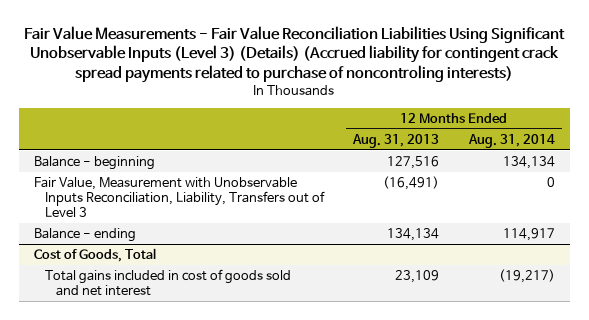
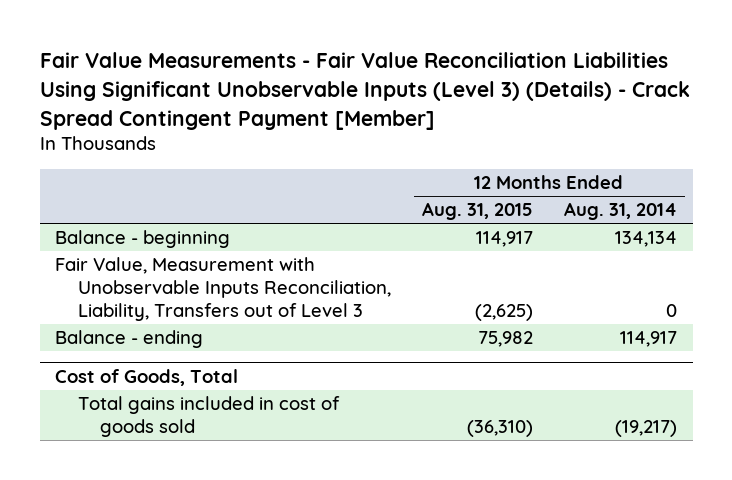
- Fair Value Measurements - Fair Value Reconciliation Liabilities Using Significant Unobservable Inputs (Level 3) (Details) (Accrued liability for contingent crack spread payments related to purchase of noncontroling interests)
+ Fair Value Measurements - Fair Value Reconciliation Liabilities Using Significant Unobservable Inputs (Level 3) (Details) - Crack Spread Contingent Payment [Member]
- | 12 Months Ended Aug. 31, 2013 | 12 Months Ended Aug. 31, 2014
+ | 12 Months Ended Aug. 31, 2015 | 12 Months Ended Aug. 31, 2014
@ Cost of Goods, Total
- Total gains included in cost of goods sold and net interest | 23,109 | (19,217)
+ Total gains included in cost of goods sold | (36,310) | (19,217)

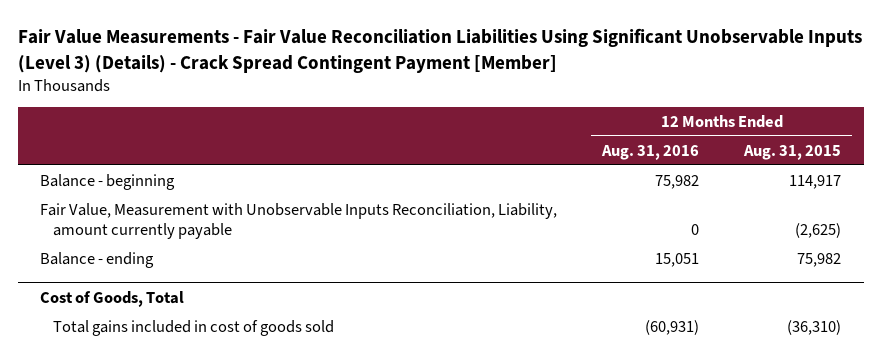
- | 12 Months Ended Aug. 31, 2015 | 12 Months Ended Aug. 31, 2014
+ | 12 Months Ended Aug. 31, 2016 | 12 Months Ended Aug. 31, 2015
- Fair Value, Measurement with Unobservable Inputs Reconciliation, Liability, Transfers out of Level 3 | (2,625) | 0
+ Fair Value, Measurement with Unobservable Inputs Reconciliation, Liability, amount currently payable | 0 | (2,625)

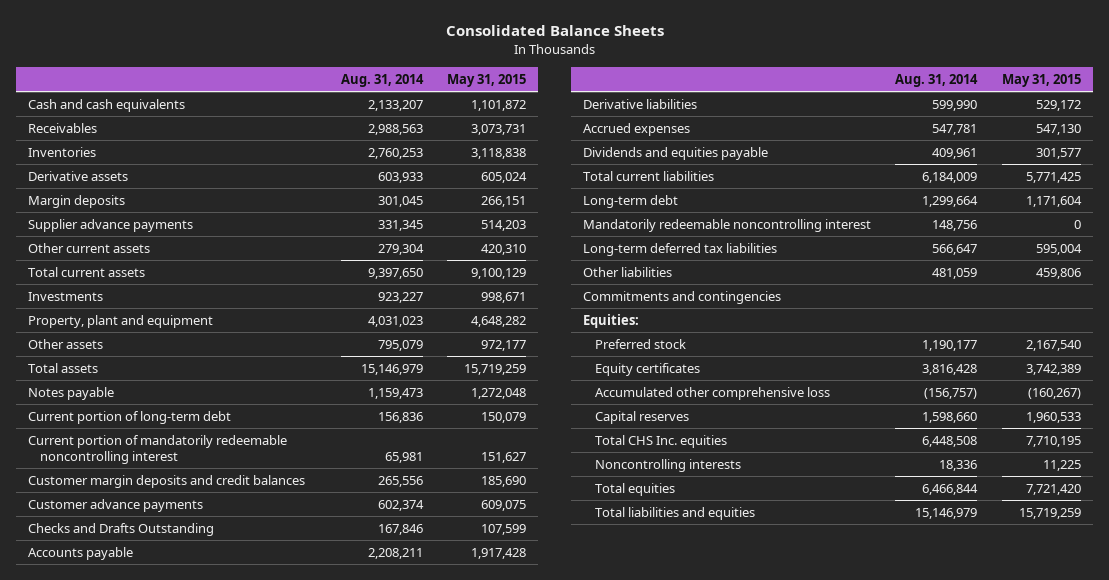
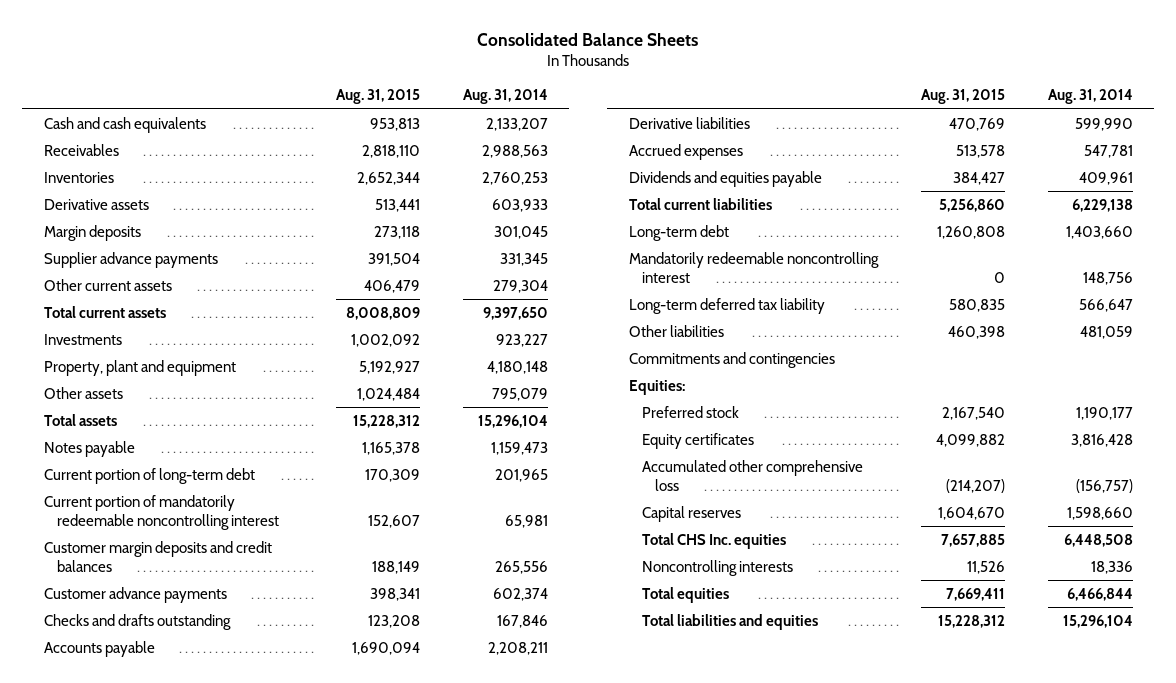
- | Aug. 31, 2014 | May 31, 2015
+ | Aug. 31, 2015 | Aug. 31, 2014
- Property, plant and equipment | 4,031,023 | 4,648,282
+ Property, plant and equipment | 5,192,927 | 4,180,148
- Total assets | 15,146,979 | 15,719,259
+ Total assets | 15,228,312 | 15,296,104
- Current portion of long-term debt | 156,836 | 150,079
+ Current portion of long-term debt | 170,309 | 201,965
- Checks and Drafts Outstanding | 167,846 | 107,599
+ Checks and drafts outstanding | 123,208 | 167,846
- Total current liabilities | 6,184,009 | 5,771,425
- Long-term debt | 1,299,664 | 1,171,604
+ Total current liabilities | 5,256,860 | 6,229,138
+ Long-term debt | 1,260,808 | 1,403,660
- Long-term deferred tax liabilities | 566,647 | 595,004
+ Long-term deferred tax liability | 580,835 | 566,647
- Total liabilities and equities | 15,146,979 | 15,719,259
+ Total liabilities and equities | 15,228,312 | 15,296,104

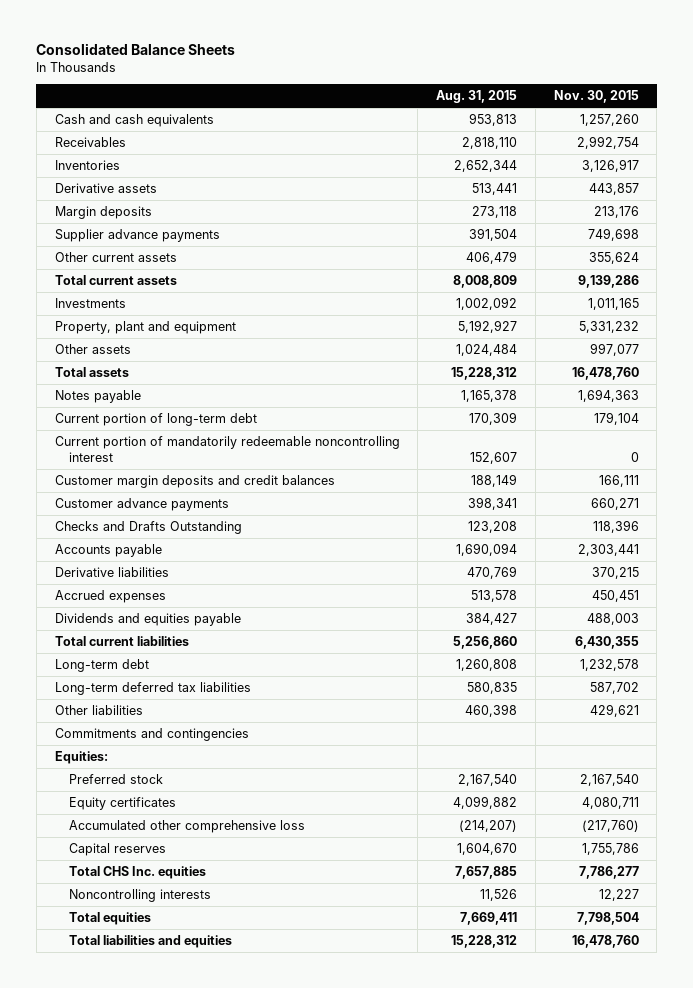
- | Aug. 31, 2015 | Aug. 31, 2014
+ | Aug. 31, 2015 | Nov. 30, 2015
- Checks and drafts outstanding | 123,208 | 167,846
+ Checks and Drafts Outstanding | 123,208 | 118,396
- Mandatorily redeemable noncontrolling interest | 0 | 148,756
- Long-term deferred tax liability | 580,835 | 566,647
+ Long-term deferred tax liabilities | 580,835 | 587,702

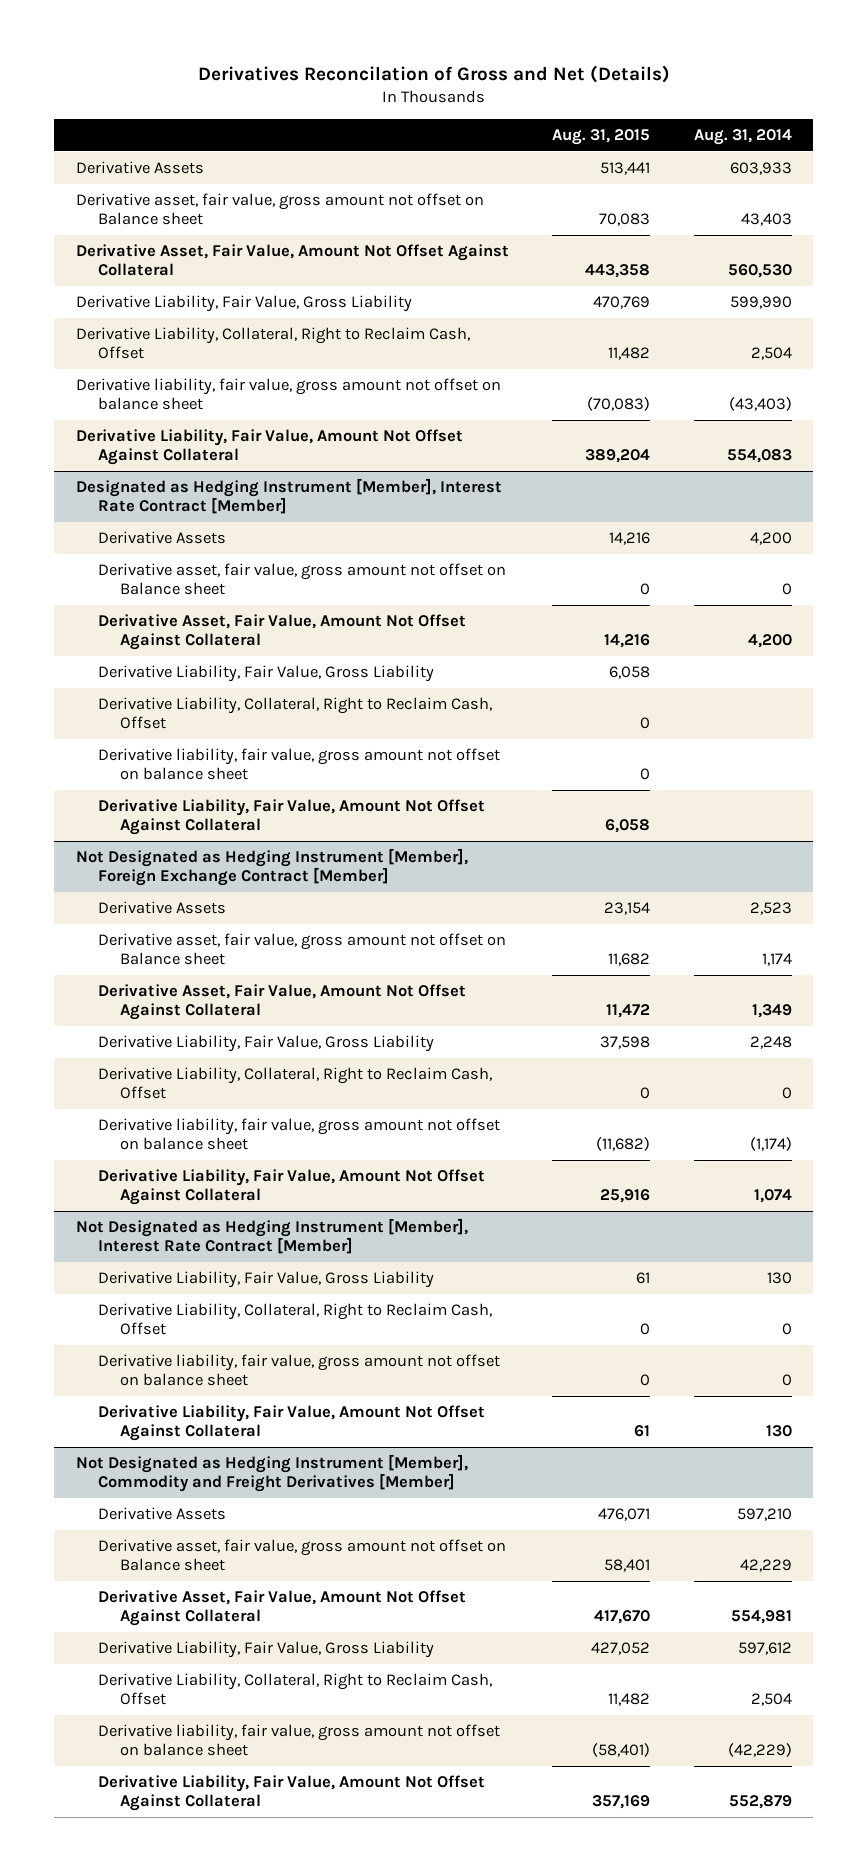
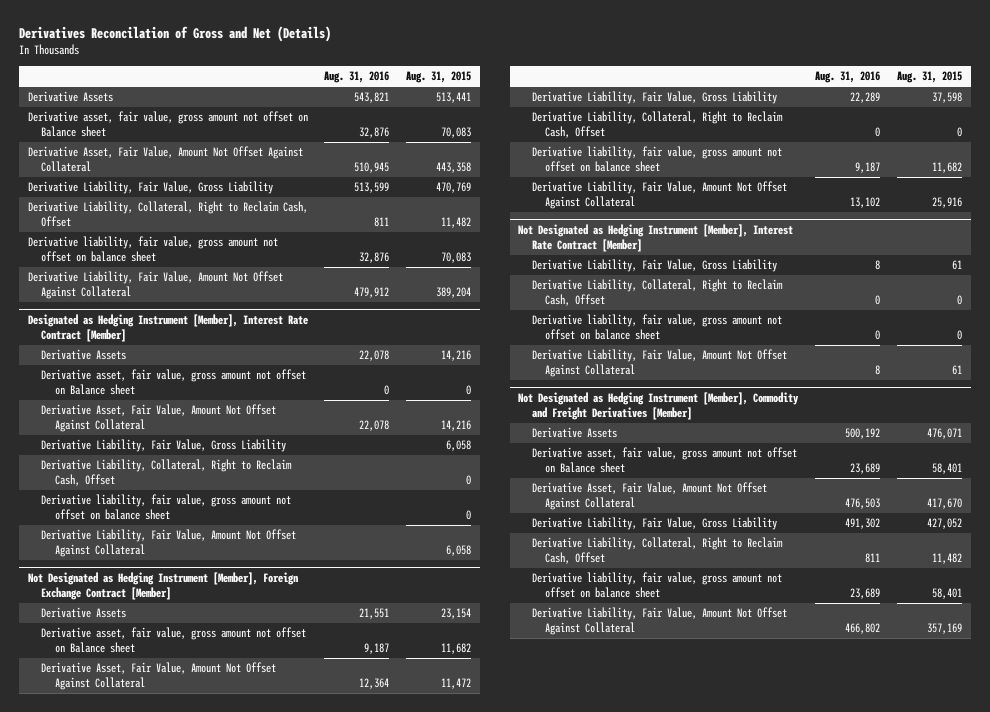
- | Aug. 31, 2015 | Aug. 31, 2014
+ | Aug. 31, 2016 | Aug. 31, 2015
- Derivative liability, fair value, gross amount not offset on balance sheet | (70,083) | (43,403)
+ Derivative liability, fair value, gross amount not offset on balance sheet | 32,876 | 70,083
@ Not Designated as Hedging Instrument [Member], Foreign Exchange Contract [Member]
- Derivative liability, fair value, gross amount not offset on balance sheet | (11,682) | (1,174)
+ Derivative liability, fair value, gross amount not offset on balance sheet | 9,187 | 11,682
@ Not Designated as Hedging Instrument [Member], Commodity and Freight Derivatives [Member]
- Derivative liability, fair value, gross amount not offset on balance sheet | (58,401) | (42,229)
+ Derivative liability, fair value, gross amount not offset on balance sheet | 23,689 | 58,401

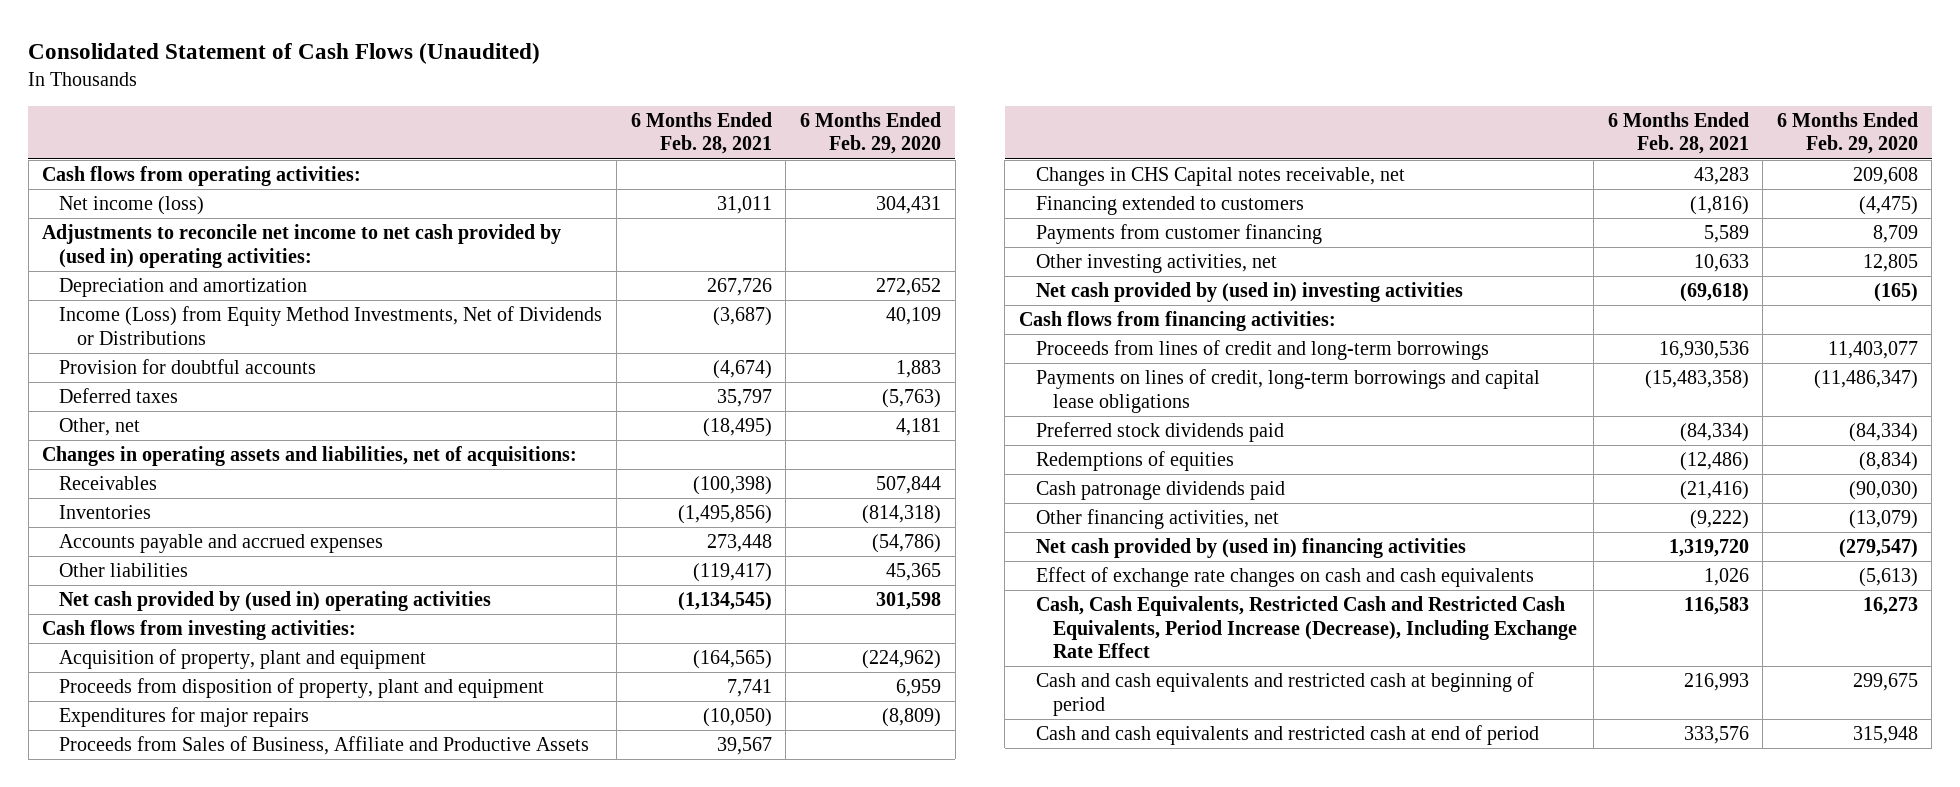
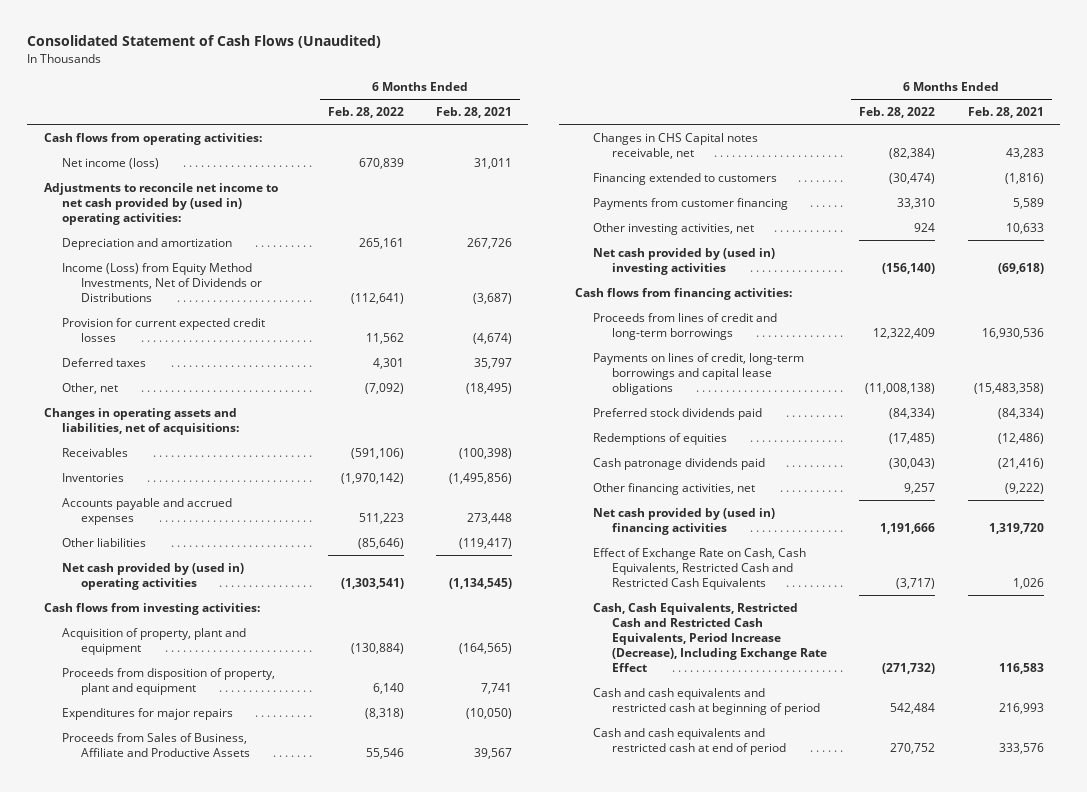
- | 6 Months Ended Feb. 28, 2021 | 6 Months Ended Feb. 29, 2020
+ | 6 Months Ended Feb. 28, 2022 | 6 Months Ended Feb. 28, 2021
- Provision for doubtful accounts | (4,674) | 1,883
+ Provision for current expected credit losses | 11,562 | (4,674)
- Effect of exchange rate changes on cash and cash equivalents | 1,026 | (5,613)
+ Effect of Exchange Rate on Cash, Cash Equivalents, Restricted Cash and Restricted Cash Equivalents | (3,717) | 1,026

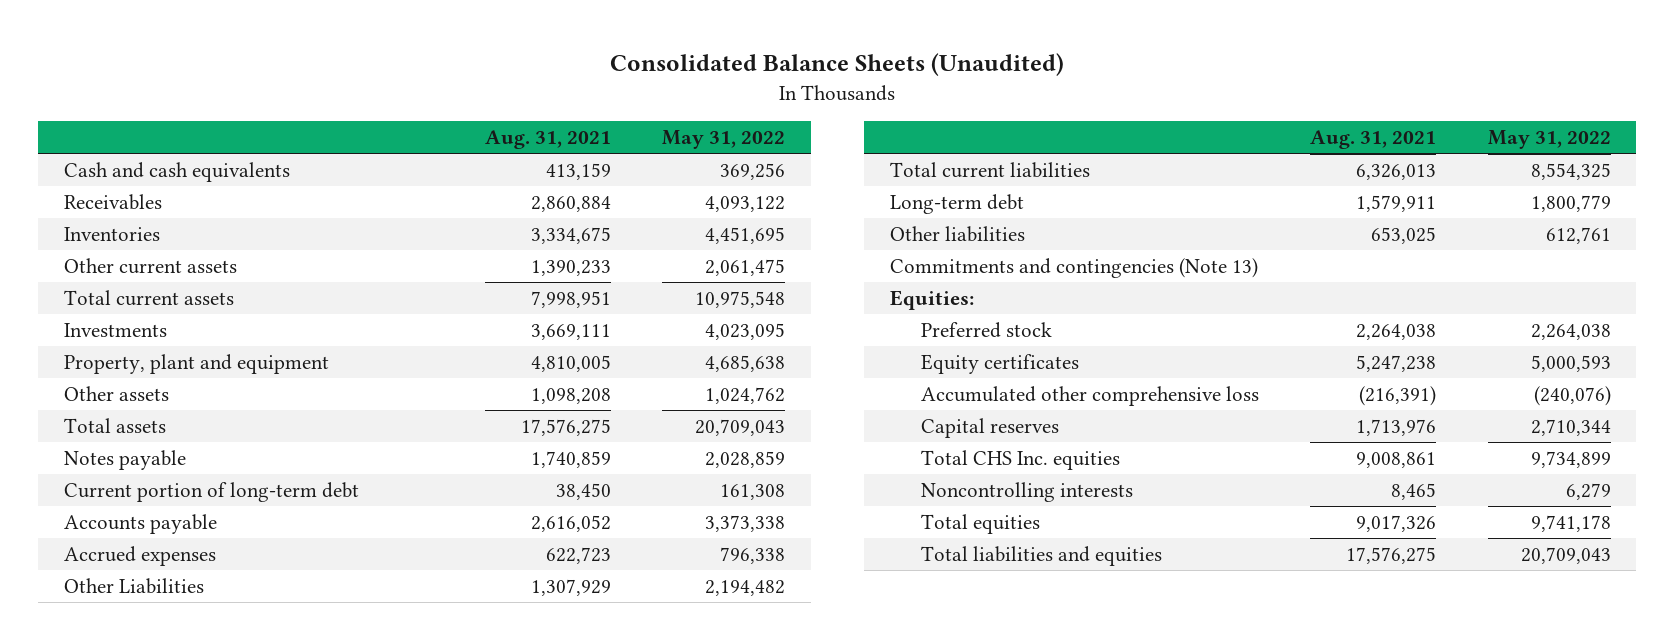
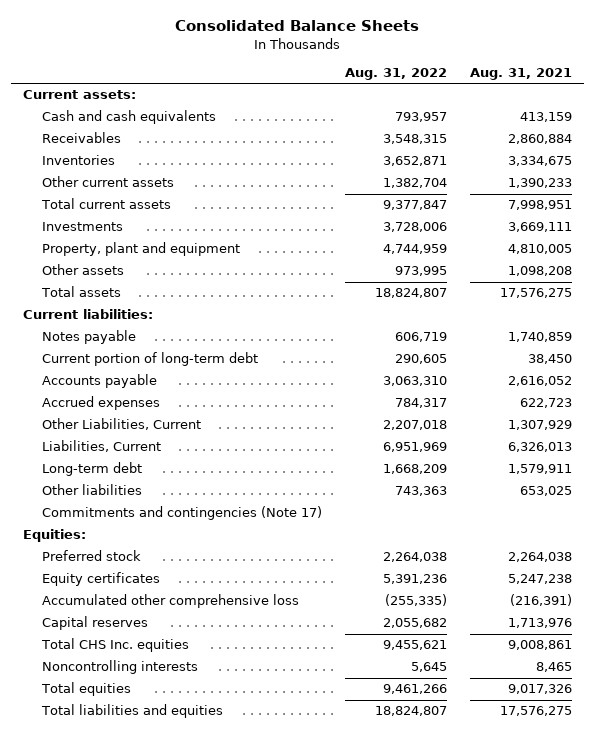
- Consolidated Balance Sheets (Unaudited)
+ Consolidated Balance Sheets
- | Aug. 31, 2021 | May 31, 2022
+ | Aug. 31, 2022 | Aug. 31, 2021
+ Current assets:
+ Current liabilities:
- Other Liabilities | 1,307,929 | 2,194,482
- Total current liabilities | 6,326,013 | 8,554,325
+ Other Liabilities, Current | 2,207,018 | 1,307,929
+ Liabilities, Current | 6,951,969 | 6,326,013
- Commitments and contingencies (Note 13)
+ Commitments and contingencies (Note 17)

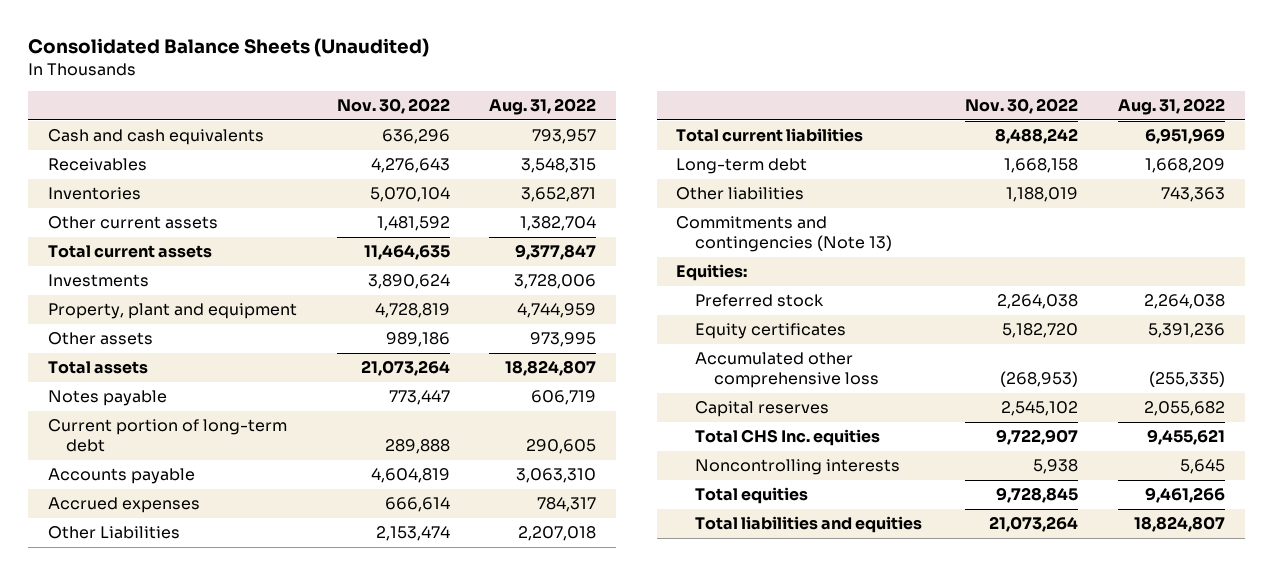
- Consolidated Balance Sheets
+ Consolidated Balance Sheets (Unaudited)
- | Aug. 31, 2022 | Aug. 31, 2021
+ | Nov. 30, 2022 | Aug. 31, 2022
- Current assets:
- Current liabilities:
- Other Liabilities, Current | 2,207,018 | 1,307,929
- Liabilities, Current | 6,951,969 | 6,326,013
+ Other Liabilities | 2,153,474 | 2,207,018
+ Total current liabilities | 8,488,242 | 6,951,969
- Commitments and contingencies (Note 17)
+ Commitments and contingencies (Note 13)

